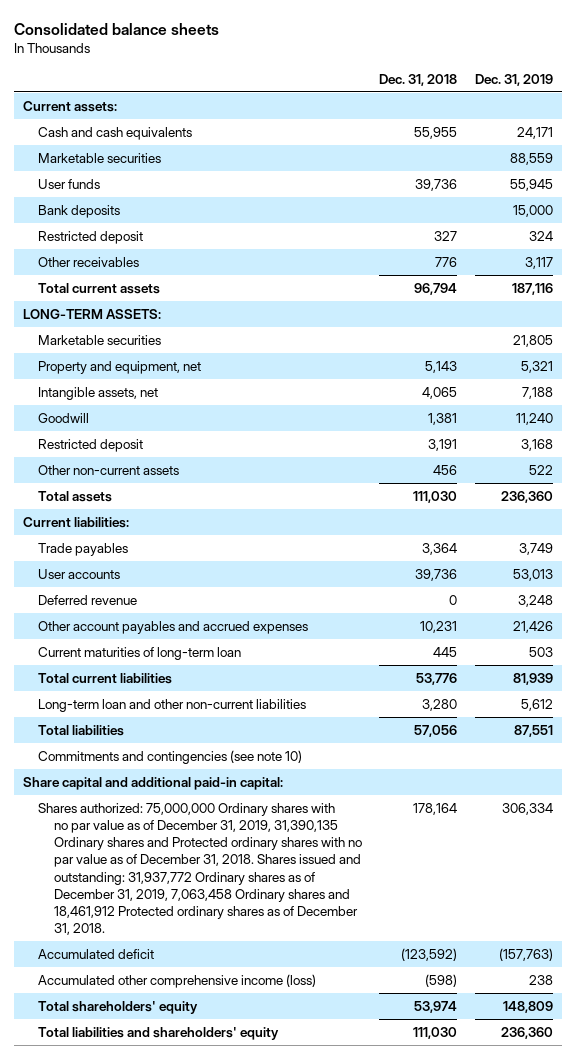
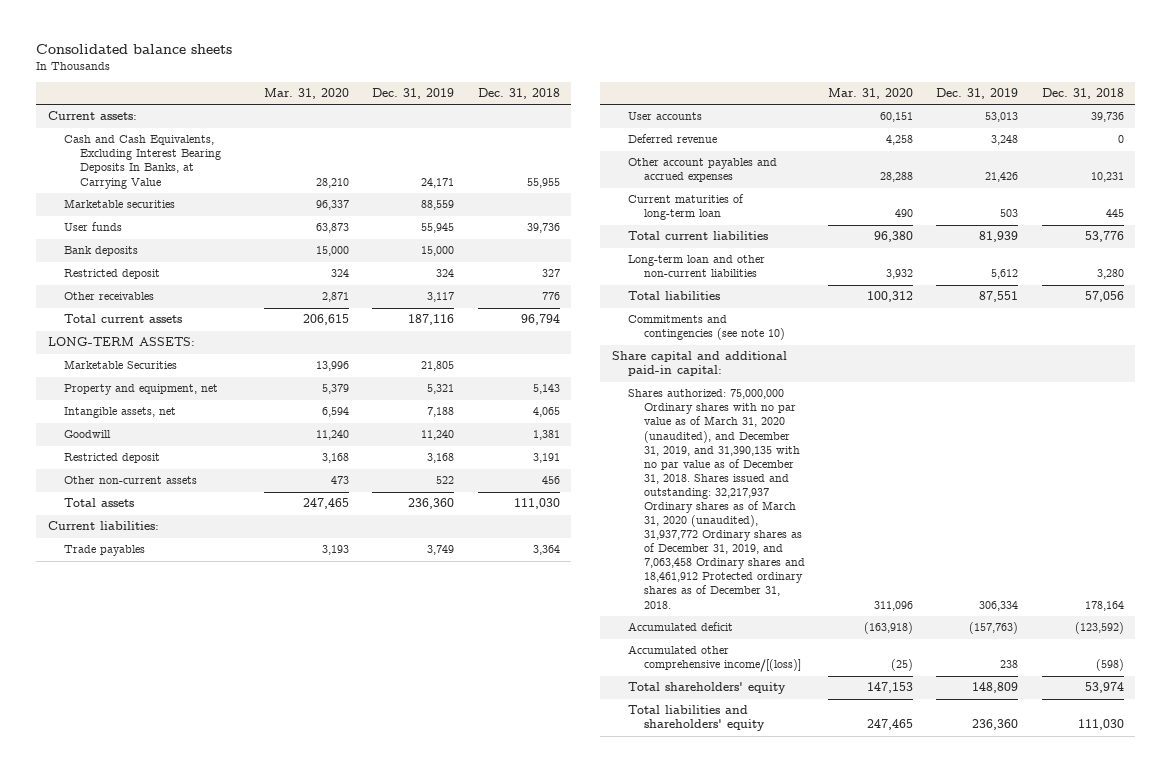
- | Dec. 31, 2018 | Dec. 31, 2019
+ | Mar. 31, 2020 | Dec. 31, 2019 | Dec. 31, 2018
- Cash and cash equivalents | 55,955 | 24,171
+ Cash and Cash Equivalents, Excluding Interest Bearing Deposits In Banks, at Carrying Value | 28,210 | 24,171 | 55,955
- Marketable securities | | 21,805
+ Marketable Securities | 13,996 | 21,805 |
- Shares authorized: 75,000,000 Ordinary shares with no par value as of December 31, 2019, 31,390,135 Ordinary shares and Protected ordinary shares with no par value as of December 31, 2018. Shares issued and outstanding: 31,937,772 Ordinary shares as of December 31, 2019, 7,063,458 Ordinary shares and 18,461,912 Protected ordinary shares as of December 31, 2018. | 178,164 | 306,334
+ Shares authorized: 75,000,000 Ordinary shares with no par value as of March 31, 2020 (unaudited), and December 31, 2019, and 31,390,135 with no par value as of December 31, 2018. Shares issued and outstanding: 32,217,937 Ordinary shares as of March 31, 2020 (unaudited), 31,937,772 Ordinary shares as of December 31, 2019, and 7,063,458 Ordinary shares and 18,461,912 Protected ordinary shares as of December 31, 2018. | 311,096 | 306,334 | 178,164
- Accumulated other comprehensive income (loss) | (598) | 238
+ Accumulated other comprehensive income/[(loss)] | (25) | 238 | (598)

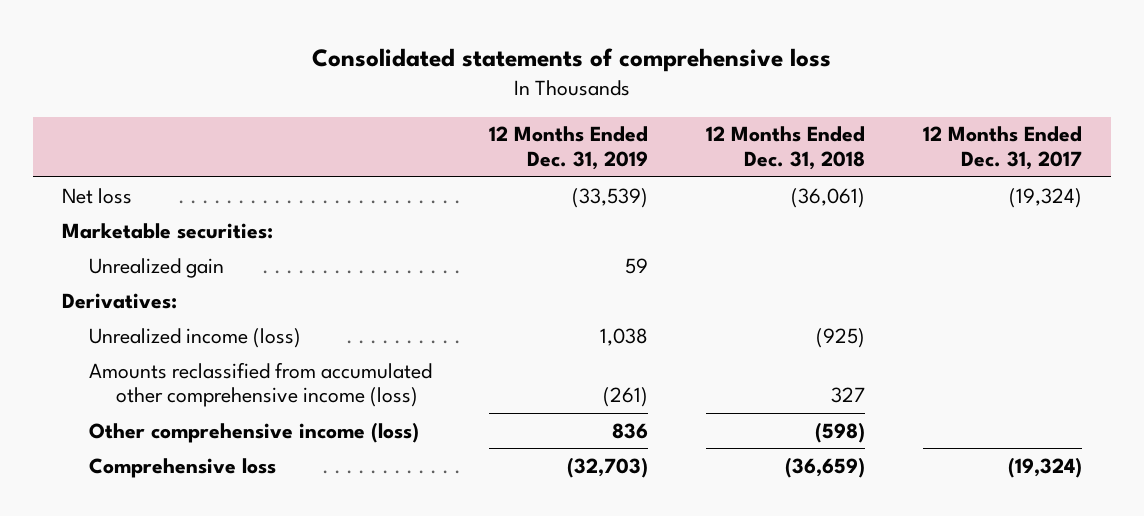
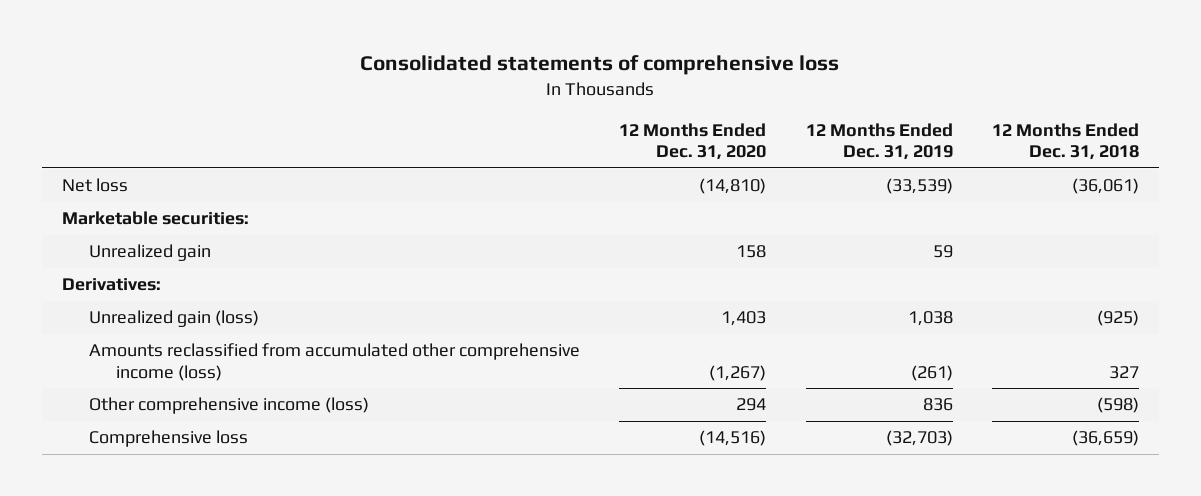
- | 12 Months Ended Dec. 31, 2019 | 12 Months Ended Dec. 31, 2018 | 12 Months Ended Dec. 31, 2017
+ | 12 Months Ended Dec. 31, 2020 | 12 Months Ended Dec. 31, 2019 | 12 Months Ended Dec. 31, 2018
- Unrealized income (loss) | 1,038 | (925) |
+ Unrealized gain (loss) | 1,403 | 1,038 | (925)

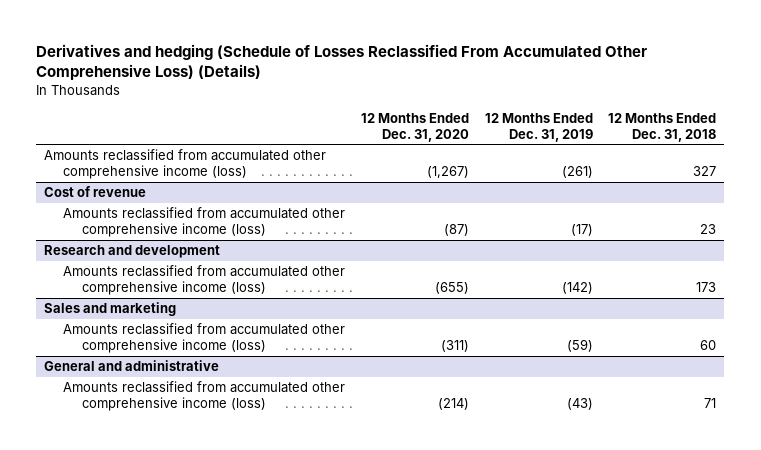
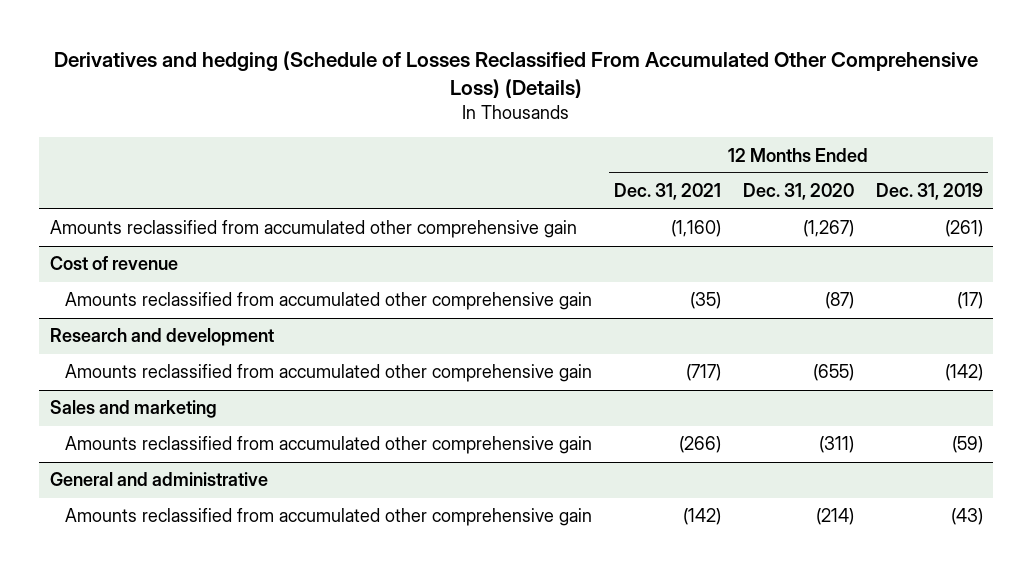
- | 12 Months Ended Dec. 31, 2020 | 12 Months Ended Dec. 31, 2019 | 12 Months Ended Dec. 31, 2018
+ | 12 Months Ended Dec. 31, 2021 | 12 Months Ended Dec. 31, 2020 | 12 Months Ended Dec. 31, 2019
- Amounts reclassified from accumulated other comprehensive income (loss) | (1,267) | (261) | 327
+ Amounts reclassified from accumulated other comprehensive gain | (1,160) | (1,267) | (261)
@ Cost of revenue
- Amounts reclassified from accumulated other comprehensive income (loss) | (87) | (17) | 23
+ Amounts reclassified from accumulated other comprehensive gain | (35) | (87) | (17)
@ Research and development
- Amounts reclassified from accumulated other comprehensive income (loss) | (655) | (142) | 173
+ Amounts reclassified from accumulated other comprehensive gain | (717) | (655) | (142)
@ Sales and marketing
- Amounts reclassified from accumulated other comprehensive income (loss) | (311) | (59) | 60
+ Amounts reclassified from accumulated other comprehensive gain | (266) | (311) | (59)
@ General and administrative
- Amounts reclassified from accumulated other comprehensive income (loss) | (214) | (43) | 71
+ Amounts reclassified from accumulated other comprehensive gain | (142) | (214) | (43)

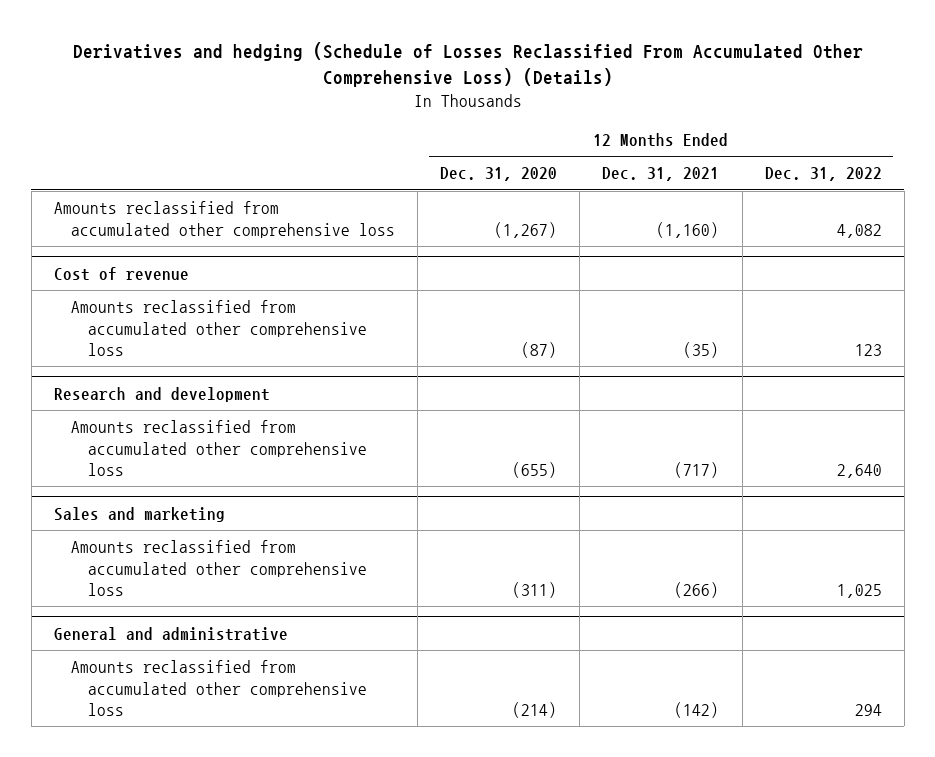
- | 12 Months Ended Dec. 31, 2021 | 12 Months Ended Dec. 31, 2020 | 12 Months Ended Dec. 31, 2019
+ | 12 Months Ended Dec. 31, 2020 | 12 Months Ended Dec. 31, 2021 | 12 Months Ended Dec. 31, 2022
- Amounts reclassified from accumulated other comprehensive gain | (1,160) | (1,267) | (261)
+ Amounts reclassified from accumulated other comprehensive loss | (1,267) | (1,160) | 4,082
@ Cost of revenue
- Amounts reclassified from accumulated other comprehensive gain | (35) | (87) | (17)
+ Amounts reclassified from accumulated other comprehensive loss | (87) | (35) | 123
@ Research and development
- Amounts reclassified from accumulated other comprehensive gain | (717) | (655) | (142)
+ Amounts reclassified from accumulated other comprehensive loss | (655) | (717) | 2,640
@ Sales and marketing
- Amounts reclassified from accumulated other comprehensive gain | (266) | (311) | (59)
+ Amounts reclassified from accumulated other comprehensive loss | (311) | (266) | 1,025
@ General and administrative
- Amounts reclassified from accumulated other comprehensive gain | (142) | (214) | (43)
+ Amounts reclassified from accumulated other comprehensive loss | (214) | (142) | 294

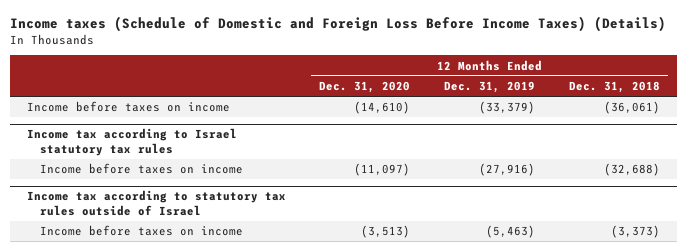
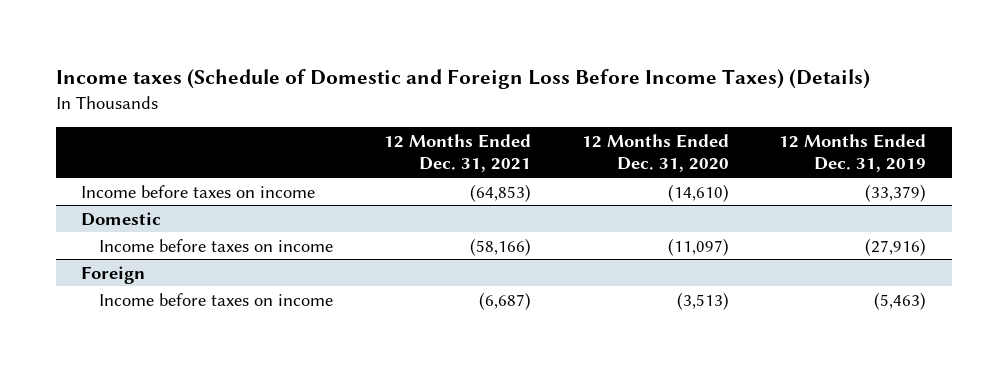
- | 12 Months Ended Dec. 31, 2020 | 12 Months Ended Dec. 31, 2019 | 12 Months Ended Dec. 31, 2018
+ | 12 Months Ended Dec. 31, 2021 | 12 Months Ended Dec. 31, 2020 | 12 Months Ended Dec. 31, 2019
- Income tax according to Israel statutory tax rules
+ Domestic
- Income tax according to statutory tax rules outside of Israel
+ Foreign

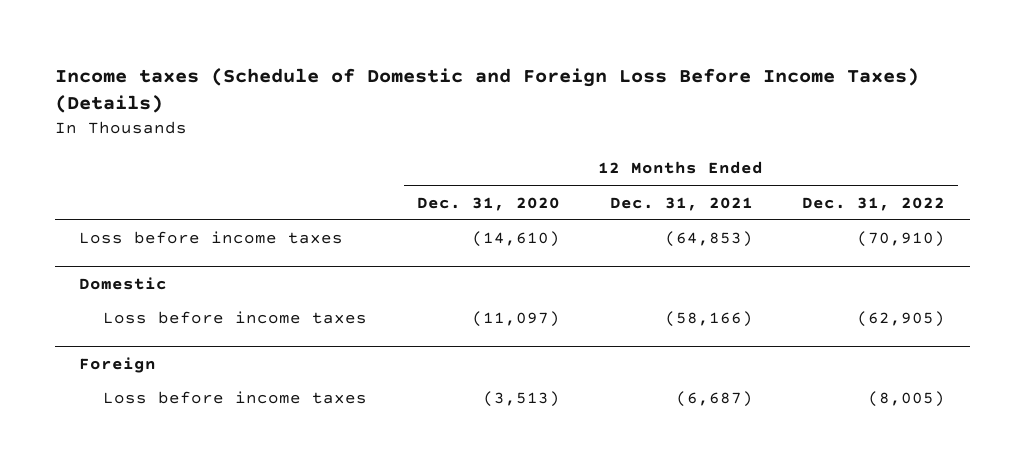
- | 12 Months Ended Dec. 31, 2021 | 12 Months Ended Dec. 31, 2020 | 12 Months Ended Dec. 31, 2019
+ | 12 Months Ended Dec. 31, 2020 | 12 Months Ended Dec. 31, 2021 | 12 Months Ended Dec. 31, 2022
- Income before taxes on income | (64,853) | (14,610) | (33,379)
+ Loss before income taxes | (14,610) | (64,853) | (70,910)
@ Domestic
- Income before taxes on income | (58,166) | (11,097) | (27,916)
+ Loss before income taxes | (11,097) | (58,166) | (62,905)
@ Foreign
- Income before taxes on income | (6,687) | (3,513) | (5,463)
+ Loss before income taxes | (3,513) | (6,687) | (8,005)

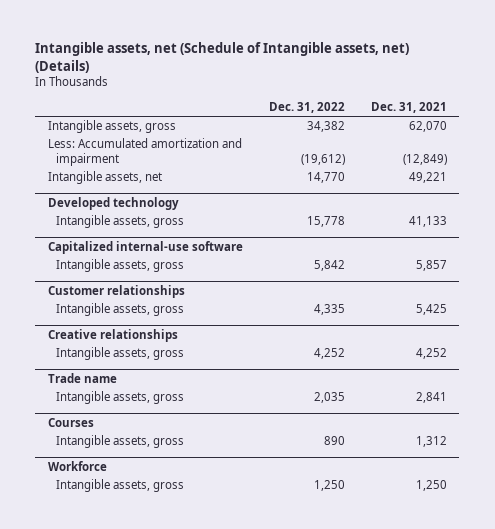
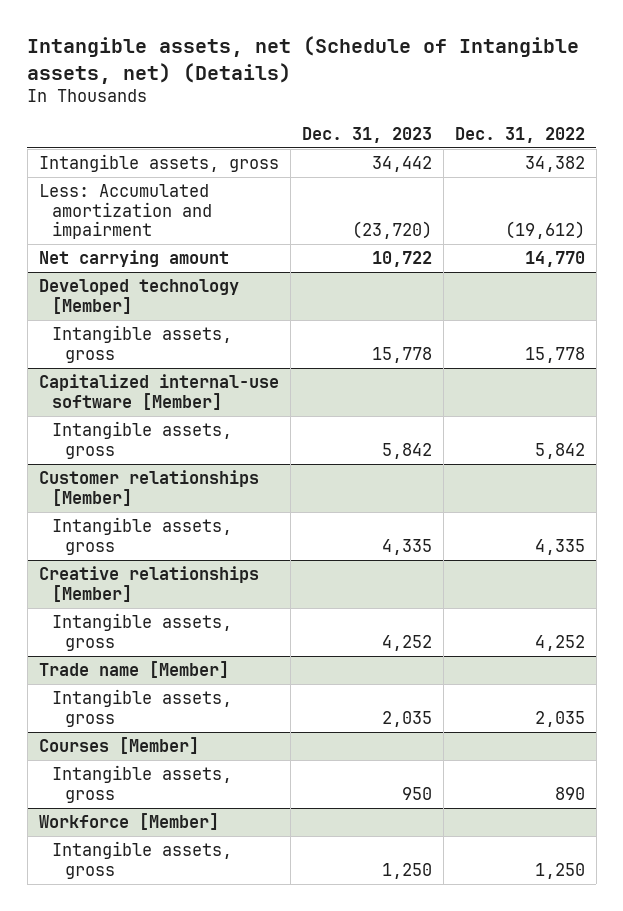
- | Dec. 31, 2022 | Dec. 31, 2021
+ | Dec. 31, 2023 | Dec. 31, 2022
- Intangible assets, net | 14,770 | 49,221
- Developed technology
+ Net carrying amount | 10,722 | 14,770
+ Developed technology [Member]
- Capitalized internal-use software
+ Capitalized internal-use software [Member]
- Customer relationships
+ Customer relationships [Member]
- Creative relationships
+ Creative relationships [Member]
- Trade name
+ Trade name [Member]
- Courses
+ Courses [Member]
- Workforce
+ Workforce [Member]

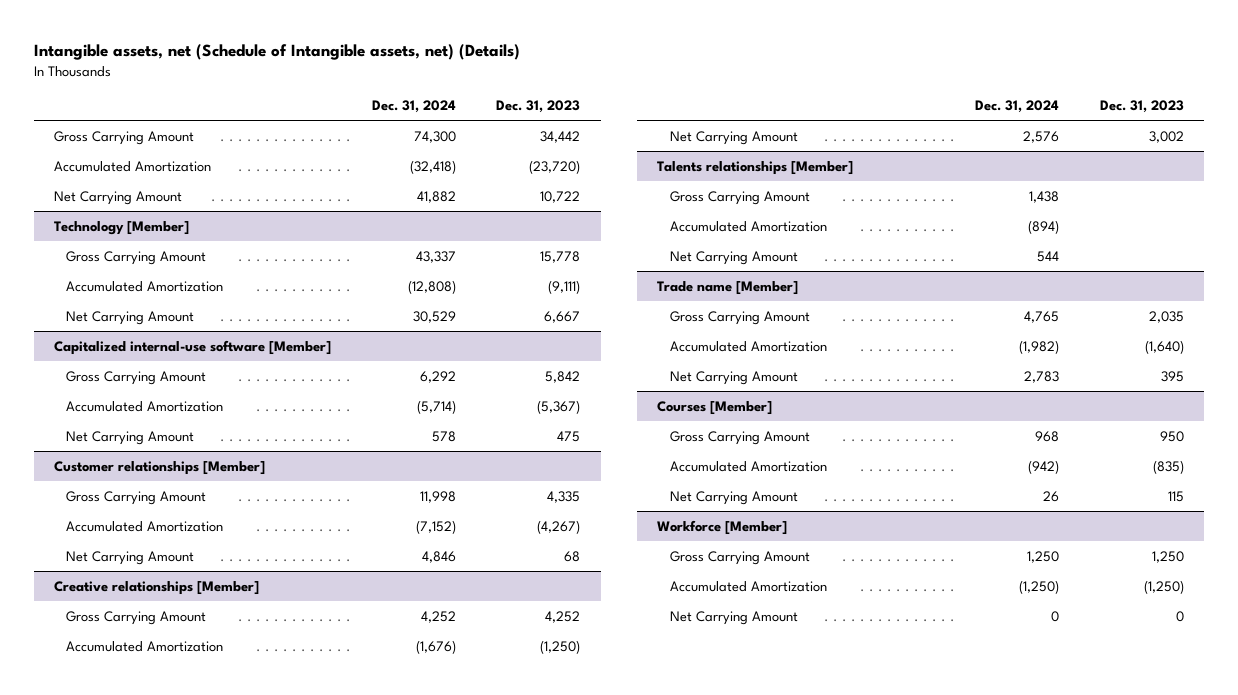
- | Dec. 31, 2023 | Dec. 31, 2022
+ | Dec. 31, 2024 | Dec. 31, 2023
- Intangible assets, gross | 34,442 | 34,382
- Less: Accumulated amortization and impairment | (23,720) | (19,612)
- Net carrying amount | 10,722 | 14,770
- Developed technology [Member]
- Intangible assets, gross | 15,778 | 15,778
+ Gross Carrying Amount | 74,300 | 34,442
+ Accumulated Amortization | (32,418) | (23,720)
+ Net Carrying Amount | 41,882 | 10,722
+ Technology [Member]
+ Gross Carrying Amount | 43,337 | 15,778
+ Accumulated Amortization | (12,808) | (9,111)
+ Net Carrying Amount | 30,529 | 6,667
@ Capitalized internal-use software [Member]
- Intangible assets, gross | 5,842 | 5,842
+ Gross Carrying Amount | 6,292 | 5,842
+ Accumulated Amortization | (5,714) | (5,367)
+ Net Carrying Amount | 578 | 475
@ Customer relationships [Member]
- Intangible assets, gross | 4,335 | 4,335
+ Gross Carrying Amount | 11,998 | 4,335
+ Accumulated Amortization | (7,152) | (4,267)
+ Net Carrying Amount | 4,846 | 68
@ Creative relationships [Member]
- Intangible assets, gross | 4,252 | 4,252
+ Gross Carrying Amount | 4,252 | 4,252
+ Accumulated Amortization | (1,676) | (1,250)
+ Net Carrying Amount | 2,576 | 3,002
+ Talents relationships [Member]
+ Gross Carrying Amount | 1,438 |
+ Accumulated Amortization | (894) |
+ Net Carrying Amount | 544 |
@ Trade name [Member]
- Intangible assets, gross | 2,035 | 2,035
+ Gross Carrying Amount | 4,765 | 2,035
+ Accumulated Amortization | (1,982) | (1,640)
+ Net Carrying Amount | 2,783 | 395
@ Courses [Member]
- Intangible assets, gross | 950 | 890
+ Gross Carrying Amount | 968 | 950
+ Accumulated Amortization | (942) | (835)
+ Net Carrying Amount | 26 | 115
@ Workforce [Member]
- Intangible assets, gross | 1,250 | 1,250
+ Gross Carrying Amount | 1,250 | 1,250
+ Accumulated Amortization | (1,250) | (1,250)
+ Net Carrying Amount | 0 | 0

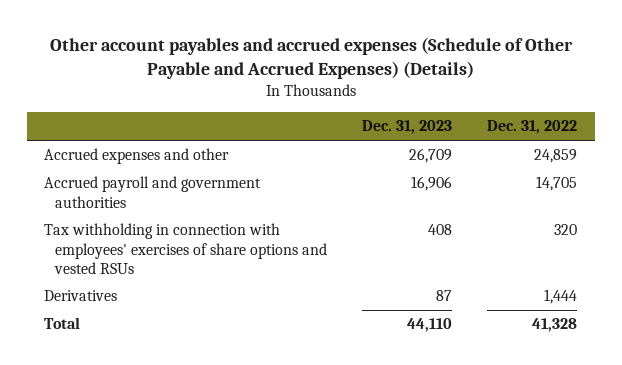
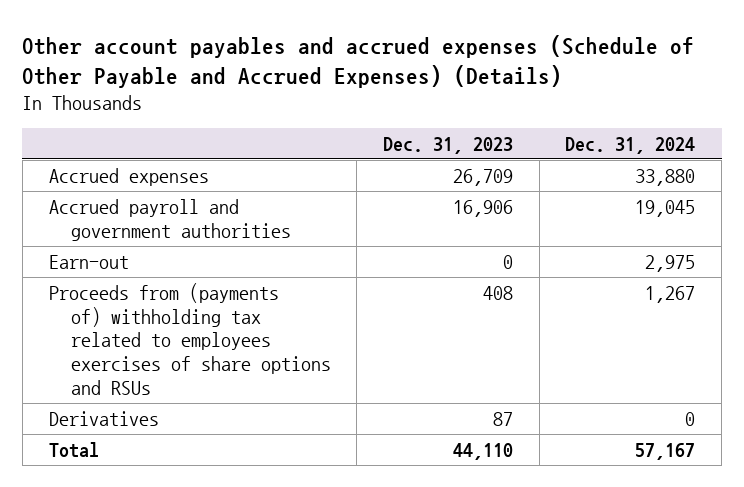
- | Dec. 31, 2023 | Dec. 31, 2022
+ | Dec. 31, 2023 | Dec. 31, 2024
- Accrued expenses and other | 26,709 | 24,859
+ Accrued expenses | 26,709 | 33,880
- Tax withholding in connection with employees' exercises of share options and vested RSUs | 408 | 320
+ Earn-out | 0 | 2,975
+ Proceeds from (payments of) withholding tax related to employees exercises of share options and RSUs | 408 | 1,267

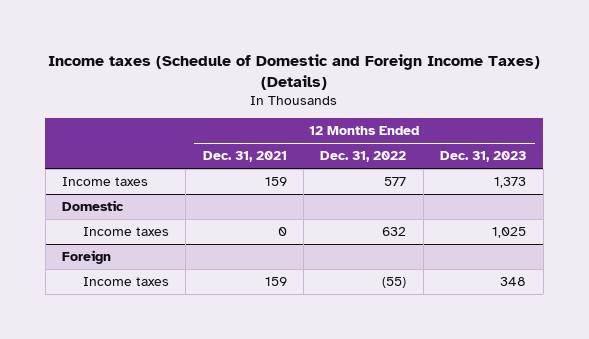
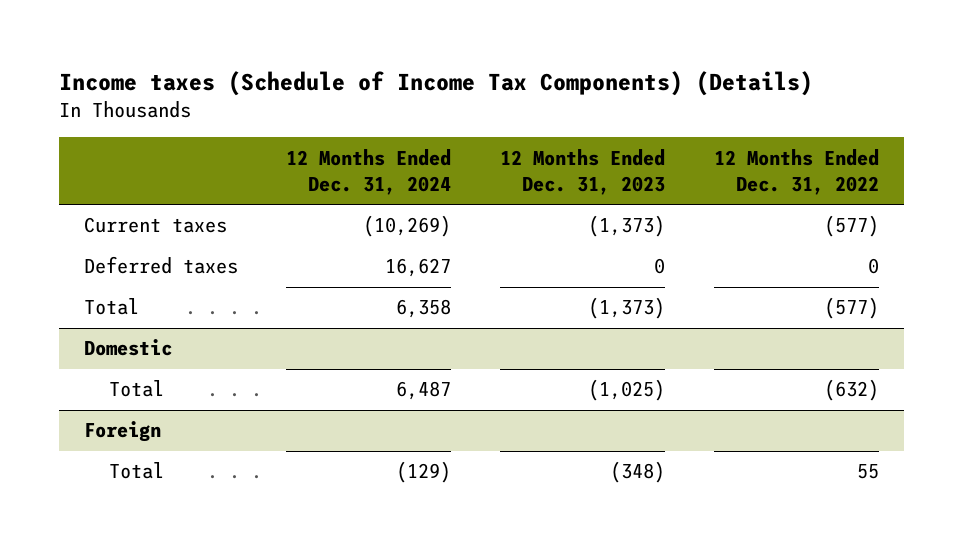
- Income taxes (Schedule of Domestic and Foreign Income Taxes) (Details)
+ Income taxes (Schedule of Income Tax Components) (Details)
- | 12 Months Ended Dec. 31, 2021 | 12 Months Ended Dec. 31, 2022 | 12 Months Ended Dec. 31, 2023
+ | 12 Months Ended Dec. 31, 2024 | 12 Months Ended Dec. 31, 2023 | 12 Months Ended Dec. 31, 2022
- Income taxes | 159 | 577 | 1,373
+ Current taxes | (10,269) | (1,373) | (577)
+ Deferred taxes | 16,627 | 0 | 0
+ Total | 6,358 | (1,373) | (577)
@ Domestic
- Income taxes | 0 | 632 | 1,025
+ Total | 6,487 | (1,025) | (632)
@ Foreign
- Income taxes | 159 | (55) | 348
+ Total | (129) | (348) | 55

